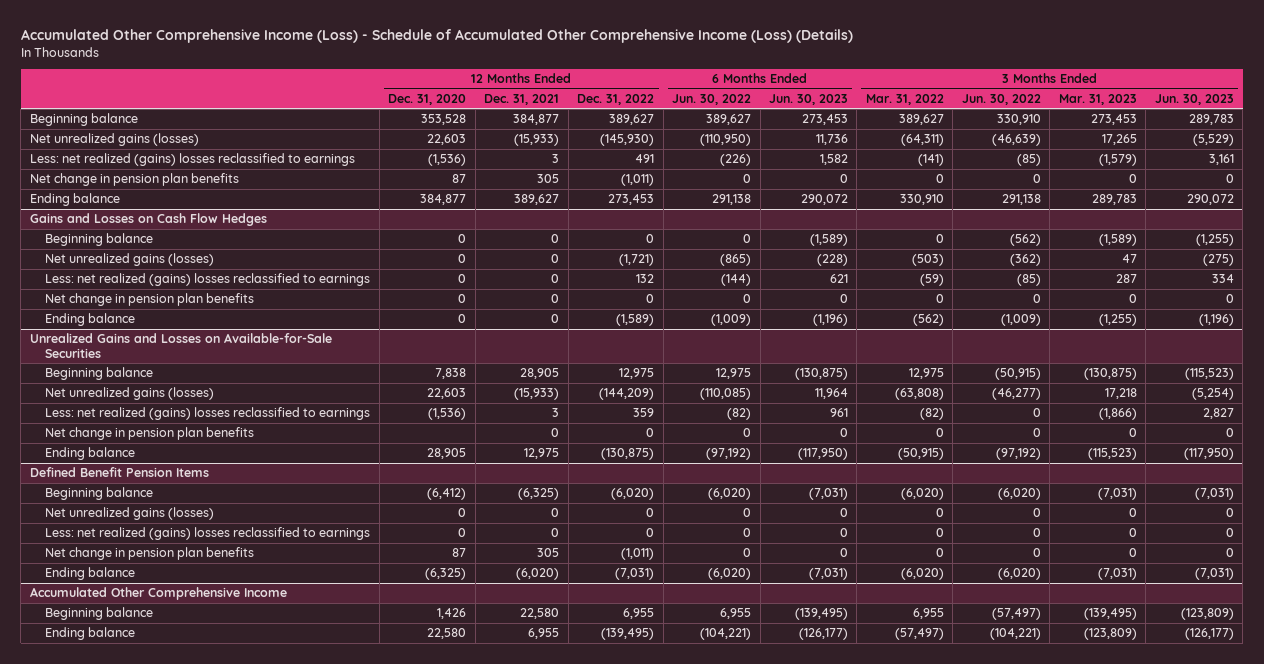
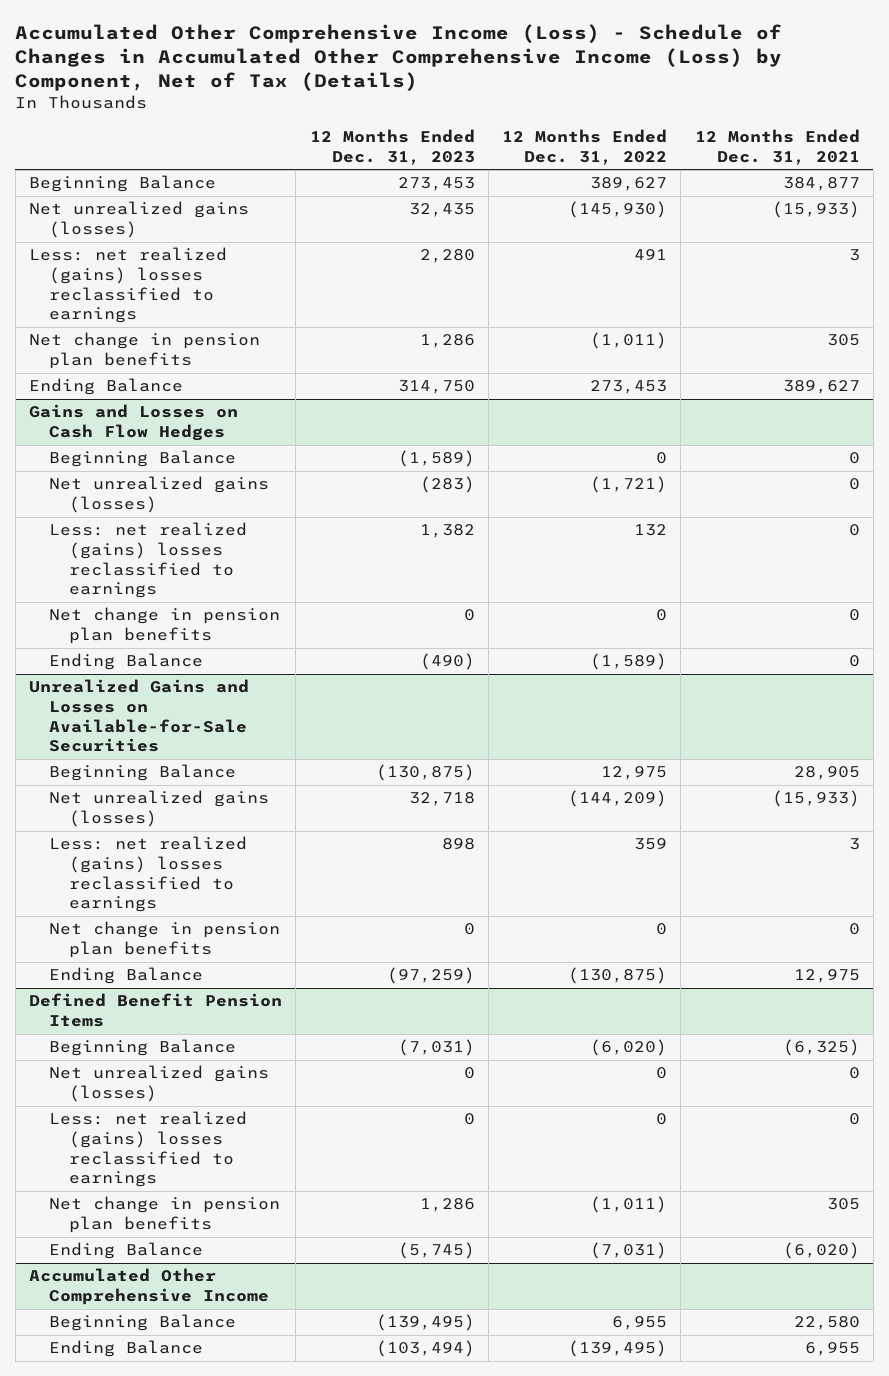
- Accumulated Other Comprehensive Income (Loss) - Schedule of Accumulated Other Comprehensive Income (Loss) (Details)
+ Accumulated Other Comprehensive Income (Loss) - Schedule of Changes in Accumulated Other Comprehensive Income (Loss) by Component, Net of Tax (Details)
- | 12 Months Ended Dec. 31, 2020 | 12 Months Ended Dec. 31, 2021 | 12 Months Ended Dec. 31, 2022 | 6 Months Ended Jun. 30, 2022 | 6 Months Ended Jun. 30, 2023 | 3 Months Ended Mar. 31, 2022 | 3 Months Ended Jun. 30, 2022 | 3 Months Ended Mar. 31, 2023 | 3 Months Ended Jun. 30, 2023
+ | 12 Months Ended Dec. 31, 2023 | 12 Months Ended Dec. 31, 2022 | 12 Months Ended Dec. 31, 2021
- Beginning balance | 353,528 | 384,877 | 389,627 | 389,627 | 273,453 | 389,627 | 330,910 | 273,453 | 289,783
+ Beginning Balance | 273,453 | 389,627 | 384,877
- Ending balance | 384,877 | 389,627 | 273,453 | 291,138 | 290,072 | 330,910 | 291,138 | 289,783 | 290,072
+ Ending Balance | 314,750 | 273,453 | 389,627
@ Gains and Losses on Cash Flow Hedges
- Beginning balance | 0 | 0 | 0 | 0 | (1,589) | 0 | (562) | (1,589) | (1,255)
+ Beginning Balance | (1,589) | 0 | 0
- Ending balance | 0 | 0 | (1,589) | (1,009) | (1,196) | (562) | (1,009) | (1,255) | (1,196)
+ Ending Balance | (490) | (1,589) | 0
@ Unrealized Gains and Losses on Available-for-Sale Securities
- Beginning balance | 7,838 | 28,905 | 12,975 | 12,975 | (130,875) | 12,975 | (50,915) | (130,875) | (115,523)
+ Beginning Balance | (130,875) | 12,975 | 28,905
- Ending balance | 28,905 | 12,975 | (130,875) | (97,192) | (117,950) | (50,915) | (97,192) | (115,523) | (117,950)
+ Ending Balance | (97,259) | (130,875) | 12,975
@ Defined Benefit Pension Items
- Beginning balance | (6,412) | (6,325) | (6,020) | (6,020) | (7,031) | (6,020) | (6,020) | (7,031) | (7,031)
+ Beginning Balance | (7,031) | (6,020) | (6,325)
- Ending balance | (6,325) | (6,020) | (7,031) | (6,020) | (7,031) | (6,020) | (6,020) | (7,031) | (7,031)
+ Ending Balance | (5,745) | (7,031) | (6,020)
@ Accumulated Other Comprehensive Income
- Beginning balance | 1,426 | 22,580 | 6,955 | 6,955 | (139,495) | 6,955 | (57,497) | (139,495) | (123,809)
- Ending balance | 22,580 | 6,955 | (139,495) | (104,221) | (126,177) | (57,497) | (104,221) | (123,809) | (126,177)
+ Beginning Balance | (139,495) | 6,955 | 22,580
+ Ending Balance | (103,494) | (139,495) | 6,955

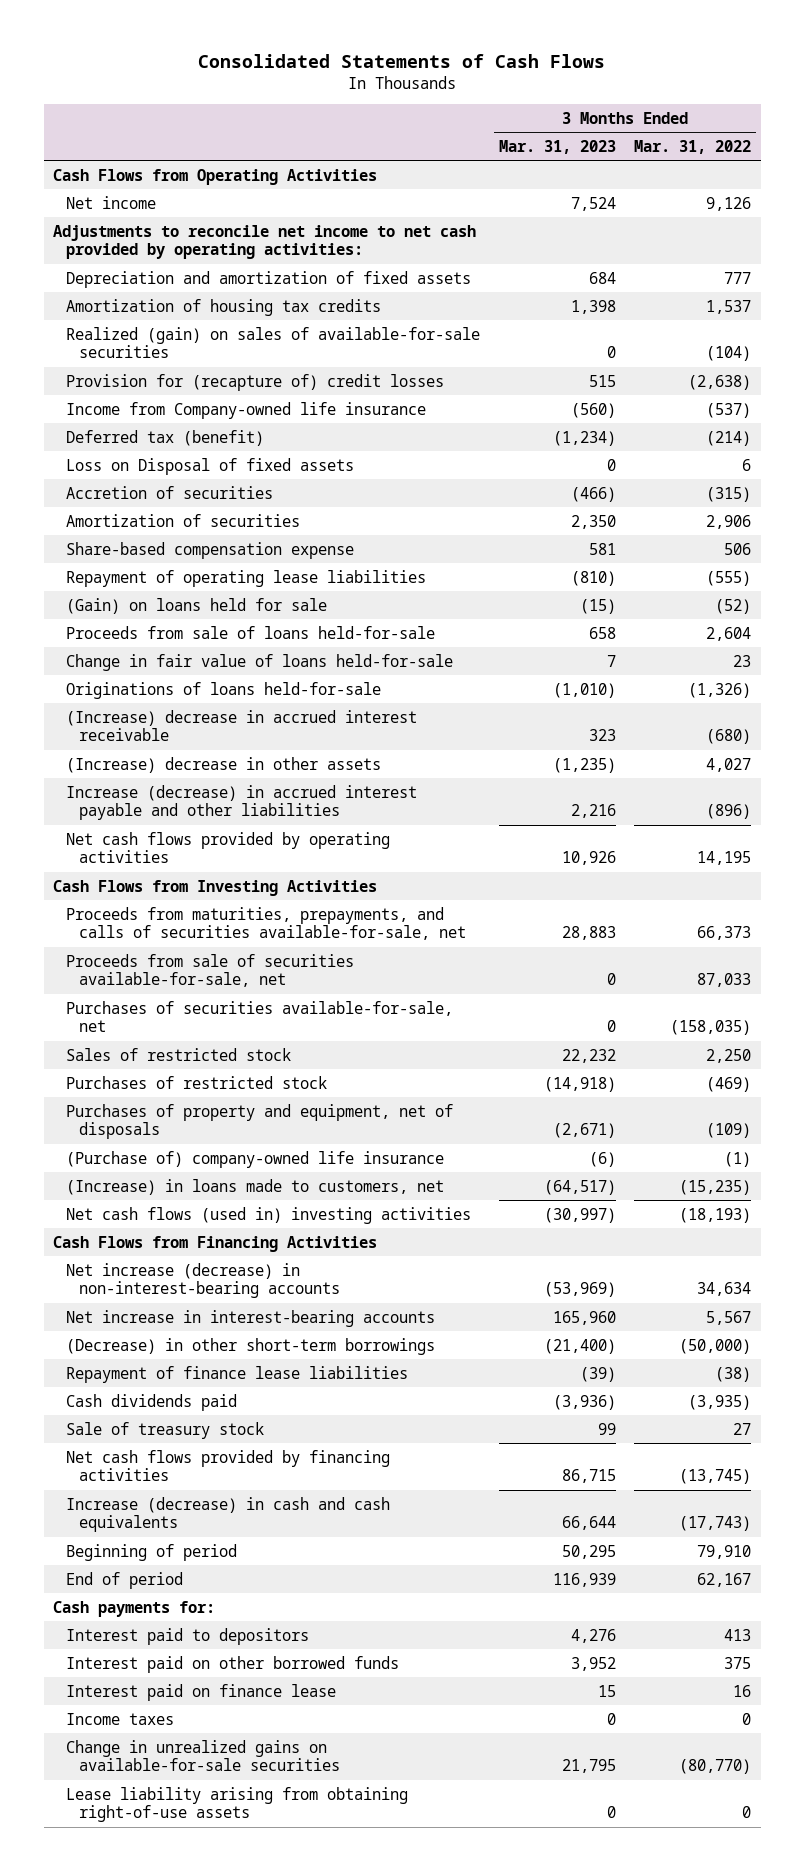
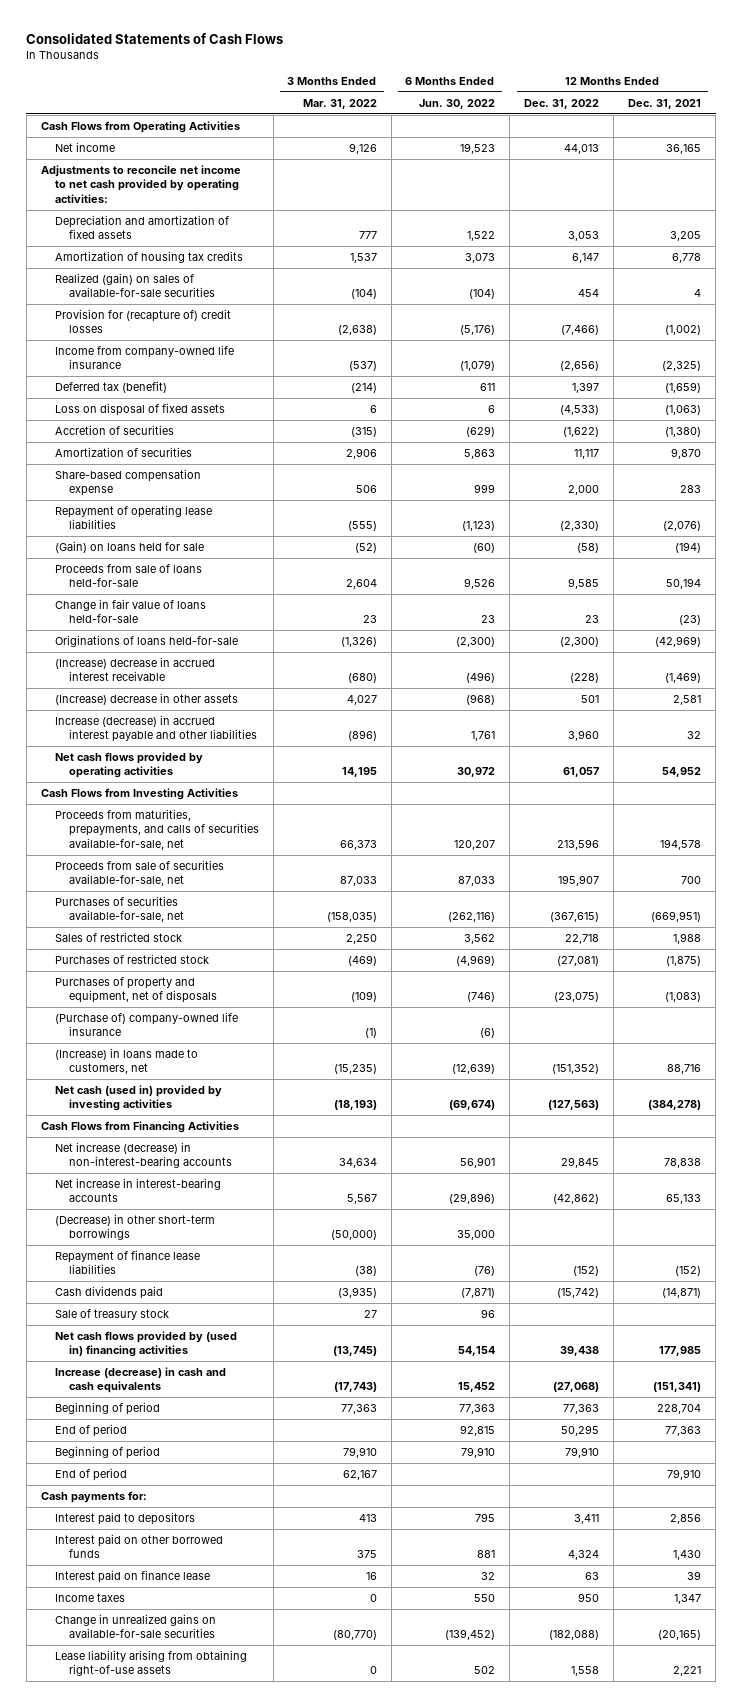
- | 3 Months Ended Mar. 31, 2023 | 3 Months Ended Mar. 31, 2022
+ | 3 Months Ended Mar. 31, 2022 | 6 Months Ended Jun. 30, 2022 | 12 Months Ended Dec. 31, 2022 | 12 Months Ended Dec. 31, 2021
- Income from Company-owned life insurance | (560) | (537)
+ Income from company-owned life insurance | (537) | (1,079) | (2,656) | (2,325)
- Loss on Disposal of fixed assets | 0 | 6
+ Loss on disposal of fixed assets | 6 | 6 | (4,533) | (1,063)
- Net cash flows (used in) investing activities | (30,997) | (18,193)
+ Net cash (used in) provided by investing activities | (18,193) | (69,674) | (127,563) | (384,278)
- Net cash flows provided by financing activities | 86,715 | (13,745)
+ Net cash flows provided by (used in) financing activities | (13,745) | 54,154 | 39,438 | 177,985
+ Beginning of period | 77,363 | 77,363 | 77,363 | 228,704
+ End of period | | 92,815 | 50,295 | 77,363

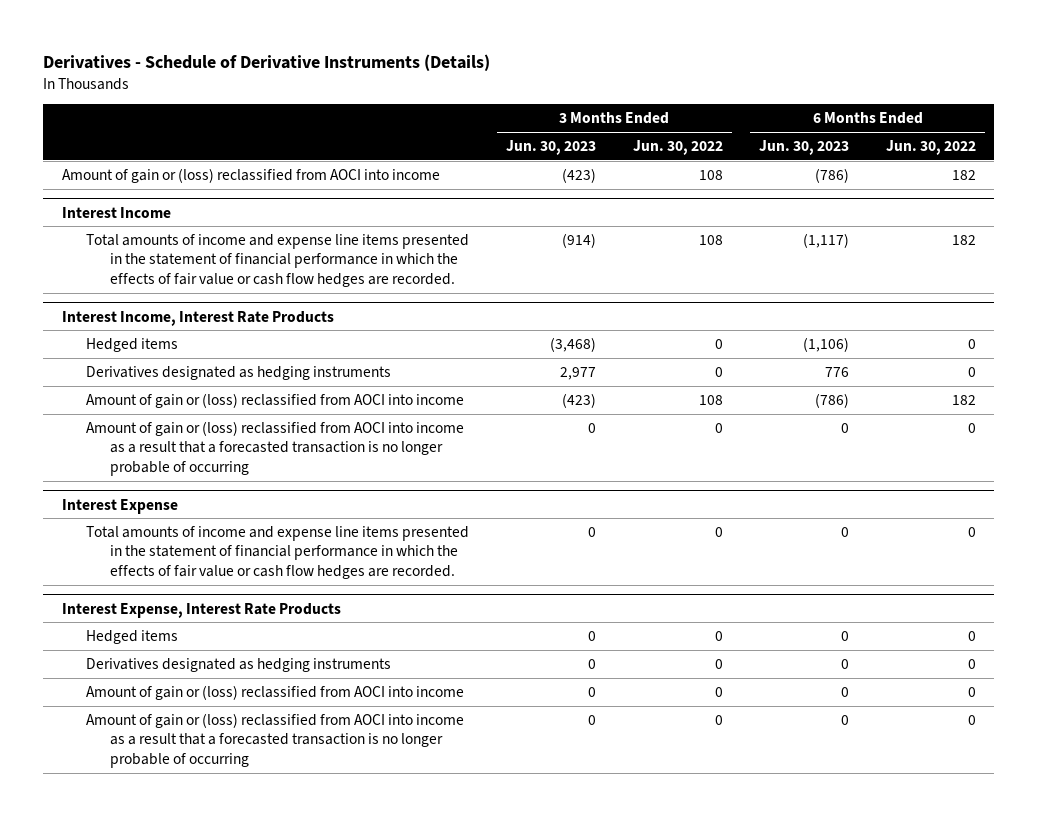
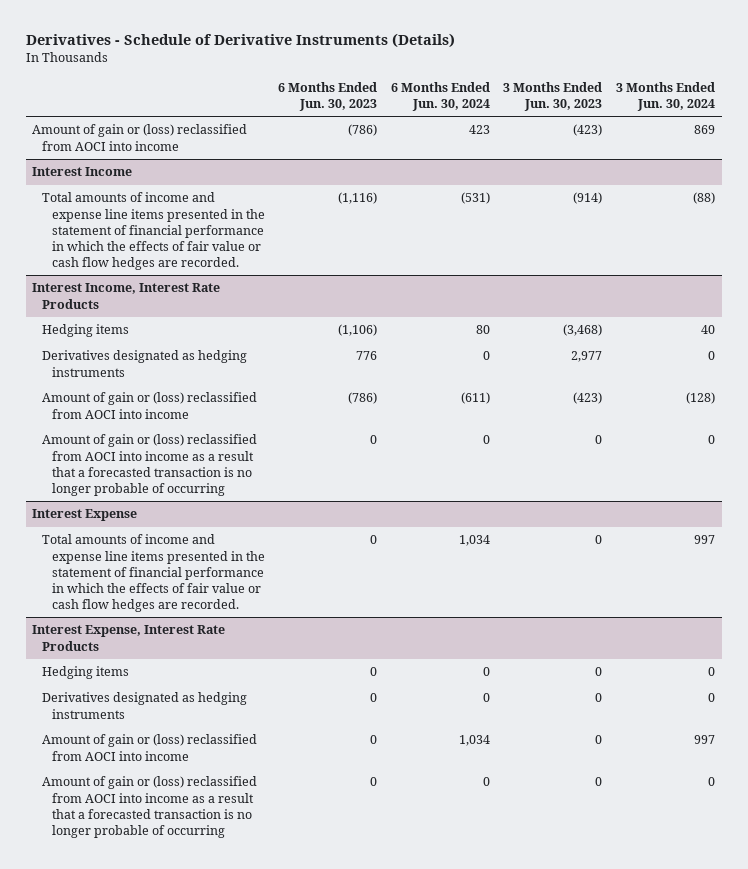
- | 3 Months Ended Jun. 30, 2023 | 3 Months Ended Jun. 30, 2022 | 6 Months Ended Jun. 30, 2023 | 6 Months Ended Jun. 30, 2022
+ | 6 Months Ended Jun. 30, 2023 | 6 Months Ended Jun. 30, 2024 | 3 Months Ended Jun. 30, 2023 | 3 Months Ended Jun. 30, 2024
@ Interest Income
- Total amounts of income and expense line items presented in the statement of financial performance in which the effects of fair value or cash flow hedges are recorded. | (914) | 108 | (1,117) | 182
+ Total amounts of income and expense line items presented in the statement of financial performance in which the effects of fair value or cash flow hedges are recorded. | (1,116) | (531) | (914) | (88)
@ Interest Income, Interest Rate Products
- Hedged items | (3,468) | 0 | (1,106) | 0
+ Hedging items | (1,106) | 80 | (3,468) | 40
@ Interest Expense, Interest Rate Products
- Hedged items | 0 | 0 | 0 | 0
+ Hedging items | 0 | 0 | 0 | 0

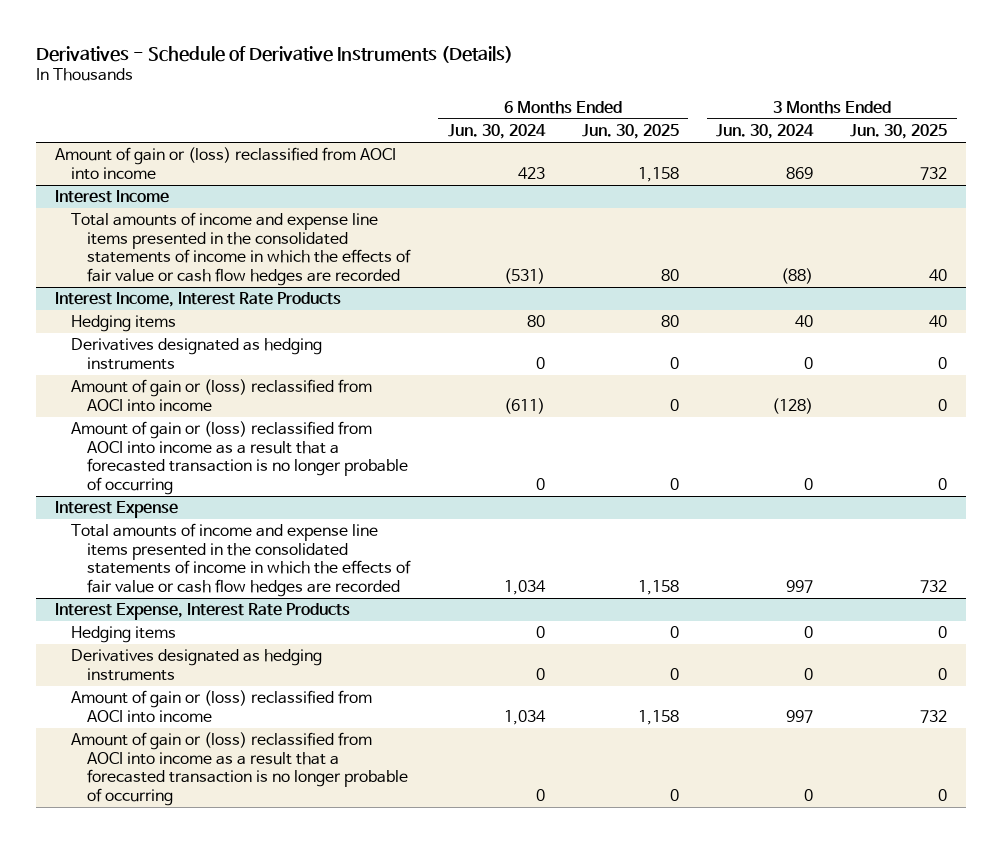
- | 6 Months Ended Jun. 30, 2023 | 6 Months Ended Jun. 30, 2024 | 3 Months Ended Jun. 30, 2023 | 3 Months Ended Jun. 30, 2024
+ | 6 Months Ended Jun. 30, 2024 | 6 Months Ended Jun. 30, 2025 | 3 Months Ended Jun. 30, 2024 | 3 Months Ended Jun. 30, 2025
@ Interest Income
- Total amounts of income and expense line items presented in the statement of financial performance in which the effects of fair value or cash flow hedges are recorded. | (1,116) | (531) | (914) | (88)
+ Total amounts of income and expense line items presented in the consolidated statements of income in which the effects of fair value or cash flow hedges are recorded | (531) | 80 | (88) | 40
@ Interest Expense
- Total amounts of income and expense line items presented in the statement of financial performance in which the effects of fair value or cash flow hedges are recorded. | 0 | 1,034 | 0 | 997
+ Total amounts of income and expense line items presented in the consolidated statements of income in which the effects of fair value or cash flow hedges are recorded | 1,034 | 1,158 | 997 | 732

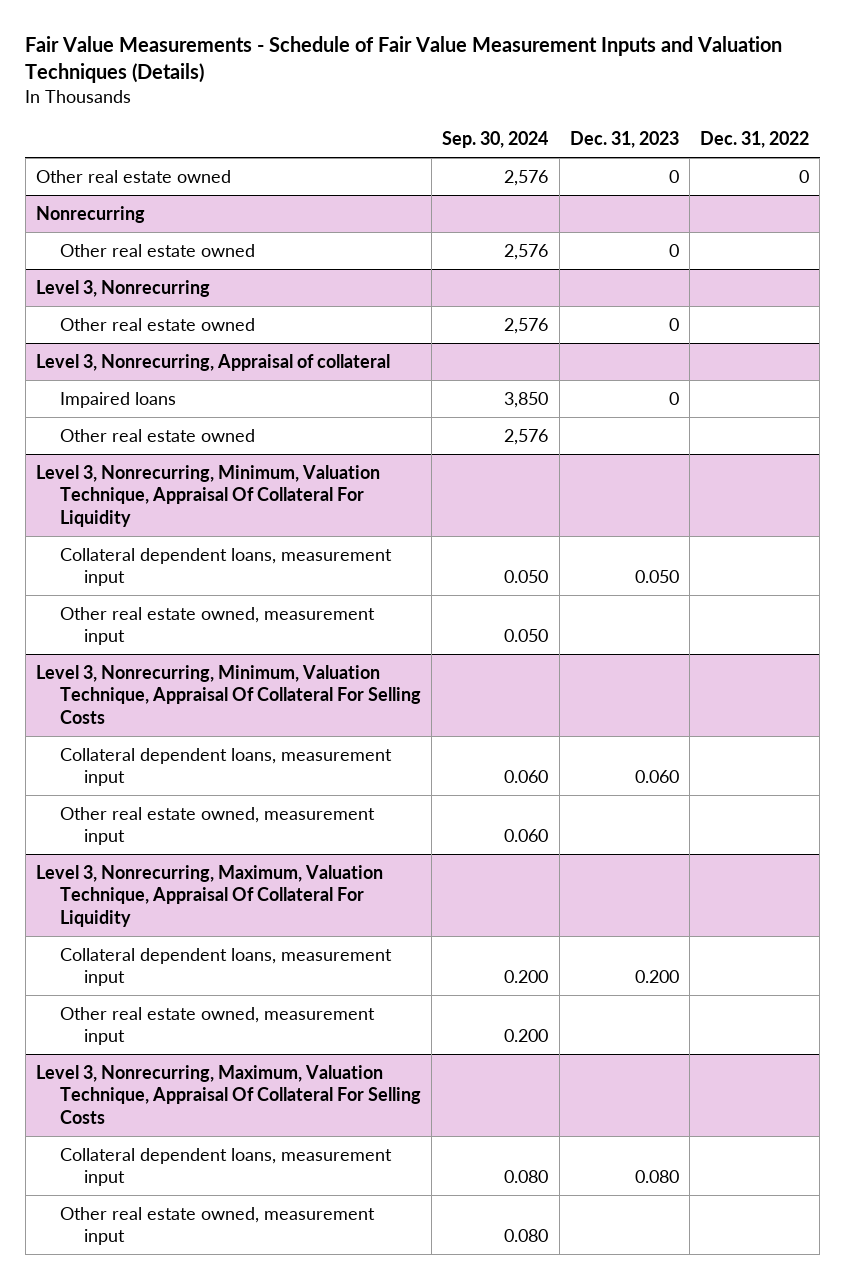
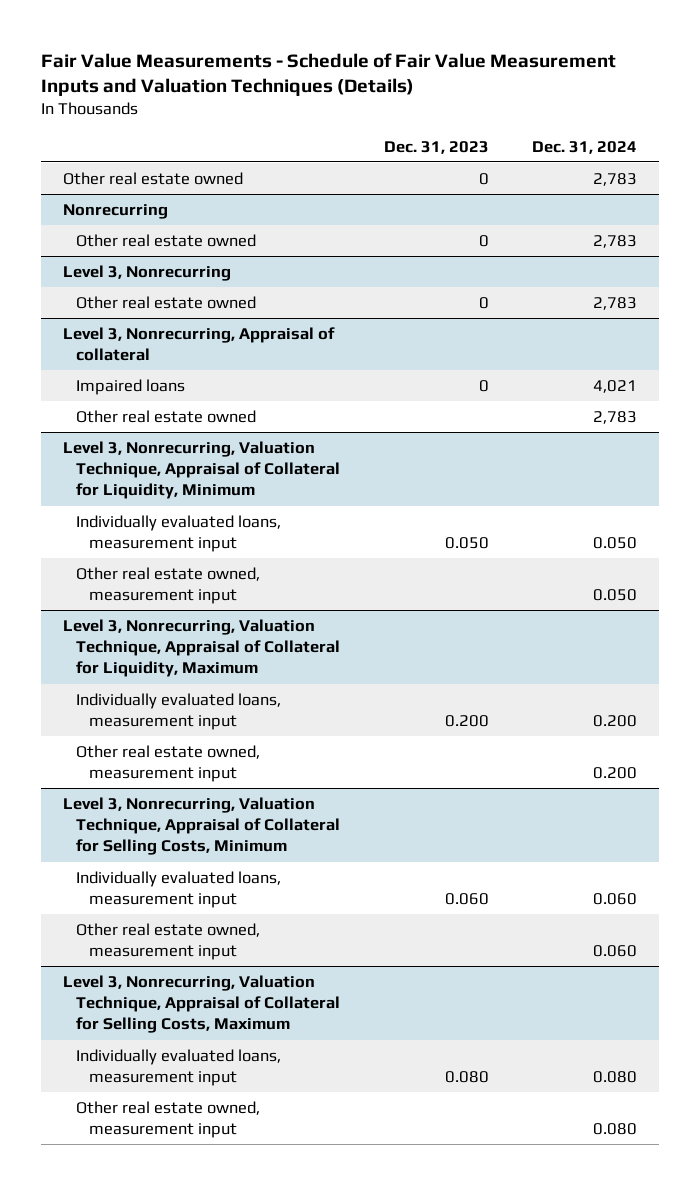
- | Sep. 30, 2024 | Dec. 31, 2023 | Dec. 31, 2022
+ | Dec. 31, 2023 | Dec. 31, 2024
- Level 3, Nonrecurring, Minimum, Valuation Technique, Appraisal Of Collateral For Liquidity
- Collateral dependent loans, measurement input | 0.050 | 0.050 |
+ Level 3, Nonrecurring, Valuation Technique, Appraisal of Collateral for Liquidity, Minimum
+ Individually evaluated loans, measurement input | 0.050 | 0.050
- Level 3, Nonrecurring, Minimum, Valuation Technique, Appraisal Of Collateral For Selling Costs
- Collateral dependent loans, measurement input | 0.060 | 0.060 |
+ Level 3, Nonrecurring, Valuation Technique, Appraisal of Collateral for Liquidity, Maximum
+ Individually evaluated loans, measurement input | 0.200 | 0.200
- Level 3, Nonrecurring, Maximum, Valuation Technique, Appraisal Of Collateral For Liquidity
- Collateral dependent loans, measurement input | 0.200 | 0.200 |
+ Level 3, Nonrecurring, Valuation Technique, Appraisal of Collateral for Selling Costs, Minimum
+ Individually evaluated loans, measurement input | 0.060 | 0.060
- Level 3, Nonrecurring, Maximum, Valuation Technique, Appraisal Of Collateral For Selling Costs
- Collateral dependent loans, measurement input | 0.080 | 0.080 |
+ Level 3, Nonrecurring, Valuation Technique, Appraisal of Collateral for Selling Costs, Maximum
+ Individually evaluated loans, measurement input | 0.080 | 0.080

